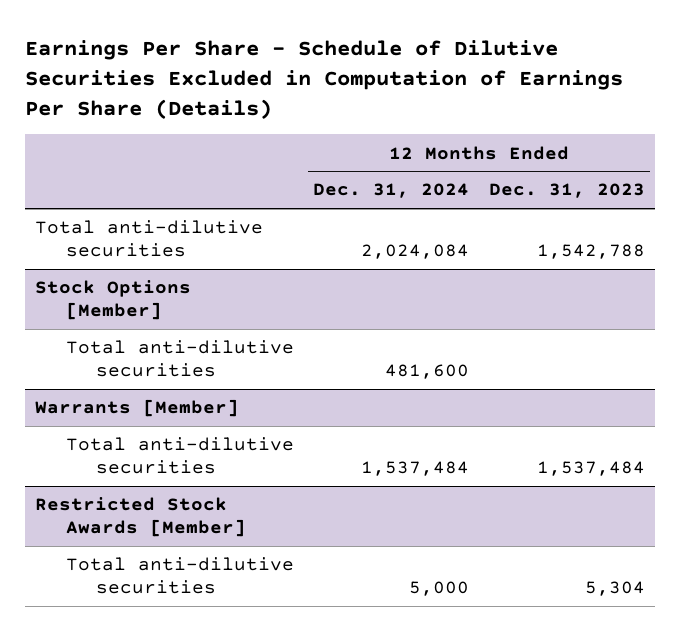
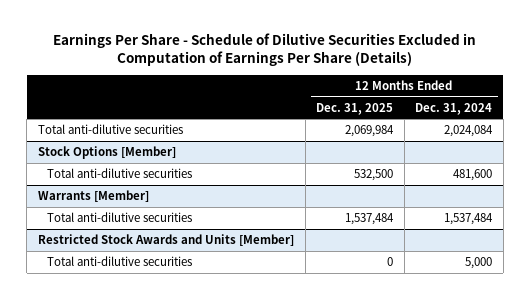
- | 12 Months Ended Dec. 31, 2024 | 12 Months Ended Dec. 31, 2023
+ | 12 Months Ended Dec. 31, 2025 | 12 Months Ended Dec. 31, 2024
- Restricted Stock Awards [Member]
+ Restricted Stock Awards and Units [Member]

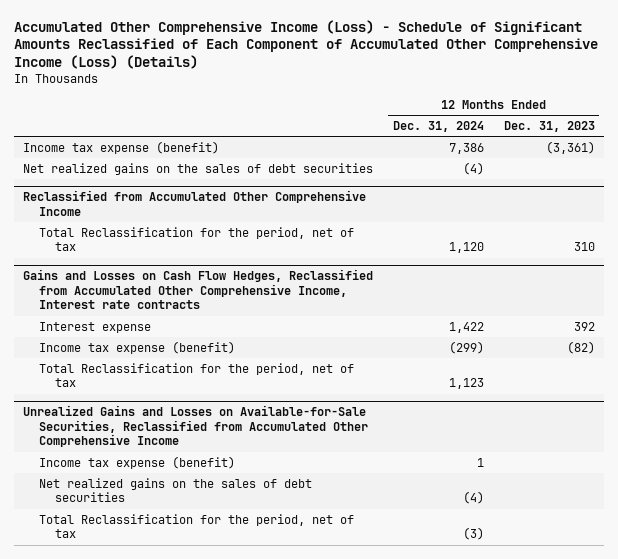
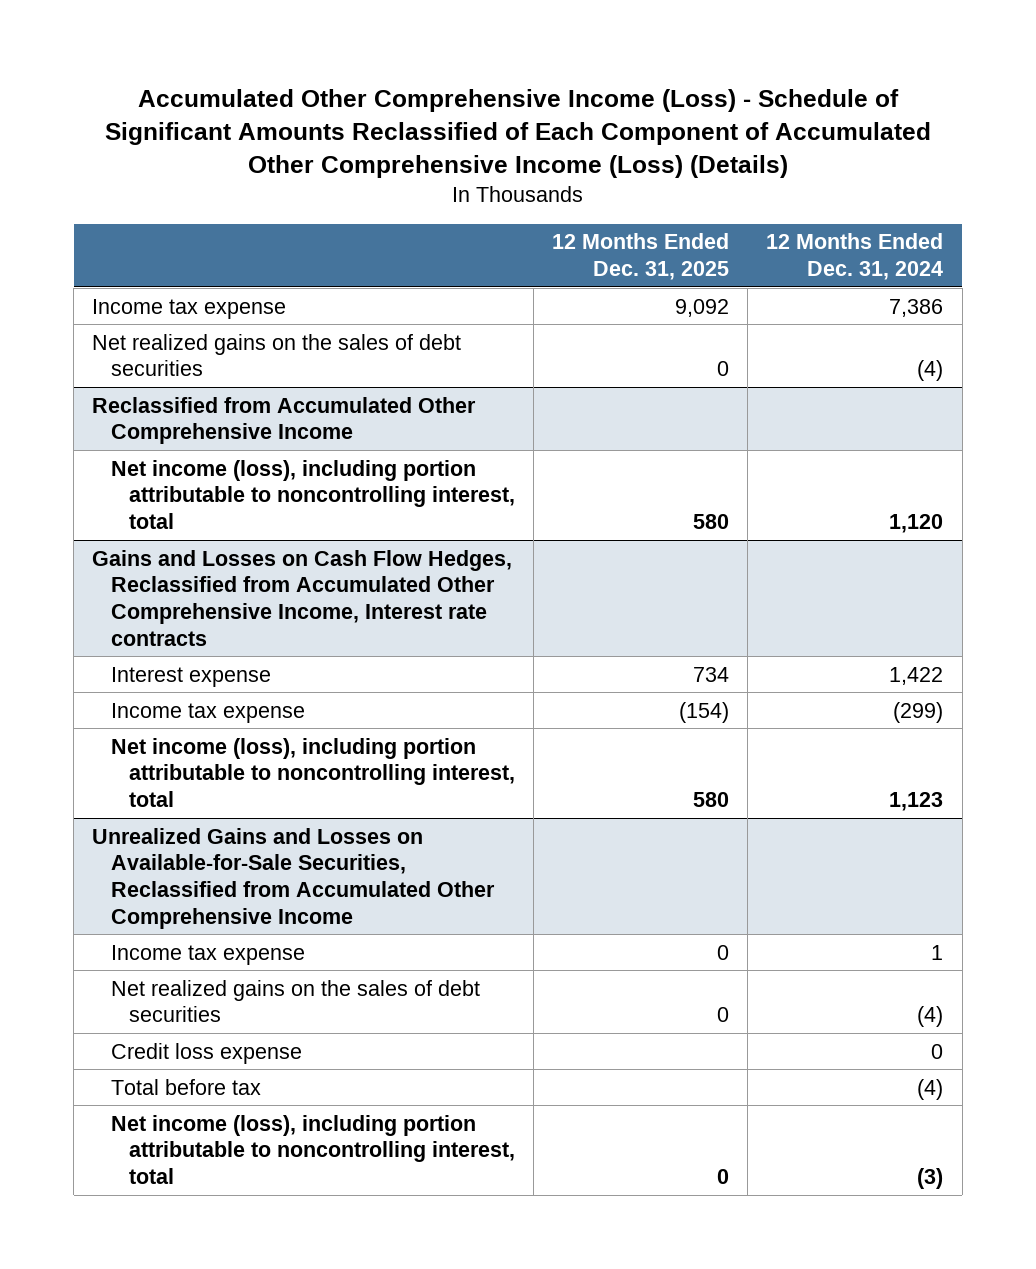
- | 12 Months Ended Dec. 31, 2024 | 12 Months Ended Dec. 31, 2023
+ | 12 Months Ended Dec. 31, 2025 | 12 Months Ended Dec. 31, 2024
- Income tax expense (benefit) | 7,386 | (3,361)
+ Income tax expense | 9,092 | 7,386
@ Reclassified from Accumulated Other Comprehensive Income
- Total Reclassification for the period, net of tax | 1,120 | 310
+ Net income (loss), including portion attributable to noncontrolling interest, total | 580 | 1,120
@ Gains and Losses on Cash Flow Hedges, Reclassified from Accumulated Other Comprehensive Income, Interest rate contracts
- Income tax expense (benefit) | (299) | (82)
- Total Reclassification for the period, net of tax | 1,123 |
+ Income tax expense | (154) | (299)
+ Net income (loss), including portion attributable to noncontrolling interest, total | 580 | 1,123
@ Unrealized Gains and Losses on Available-for-Sale Securities, Reclassified from Accumulated Other Comprehensive Income
- Income tax expense (benefit) | 1 |
+ Income tax expense | 0 | 1
- Total Reclassification for the period, net of tax | (3) |
+ Credit loss expense | | 0
+ Total before tax | | (4)
+ Net income (loss), including portion attributable to noncontrolling interest, total | 0 | (3)

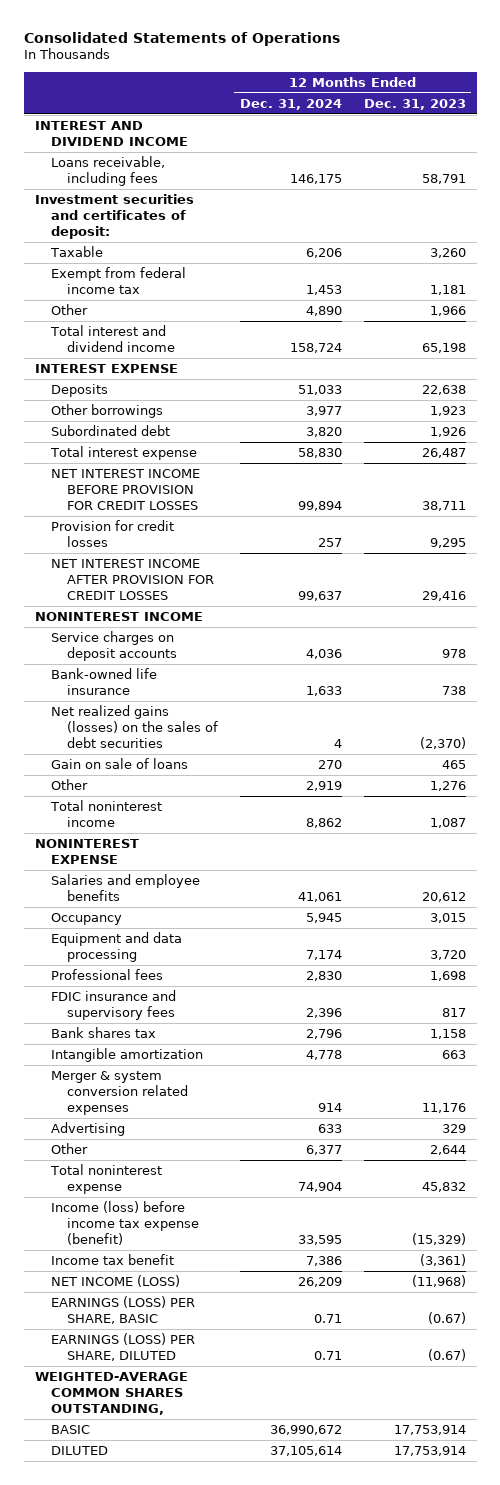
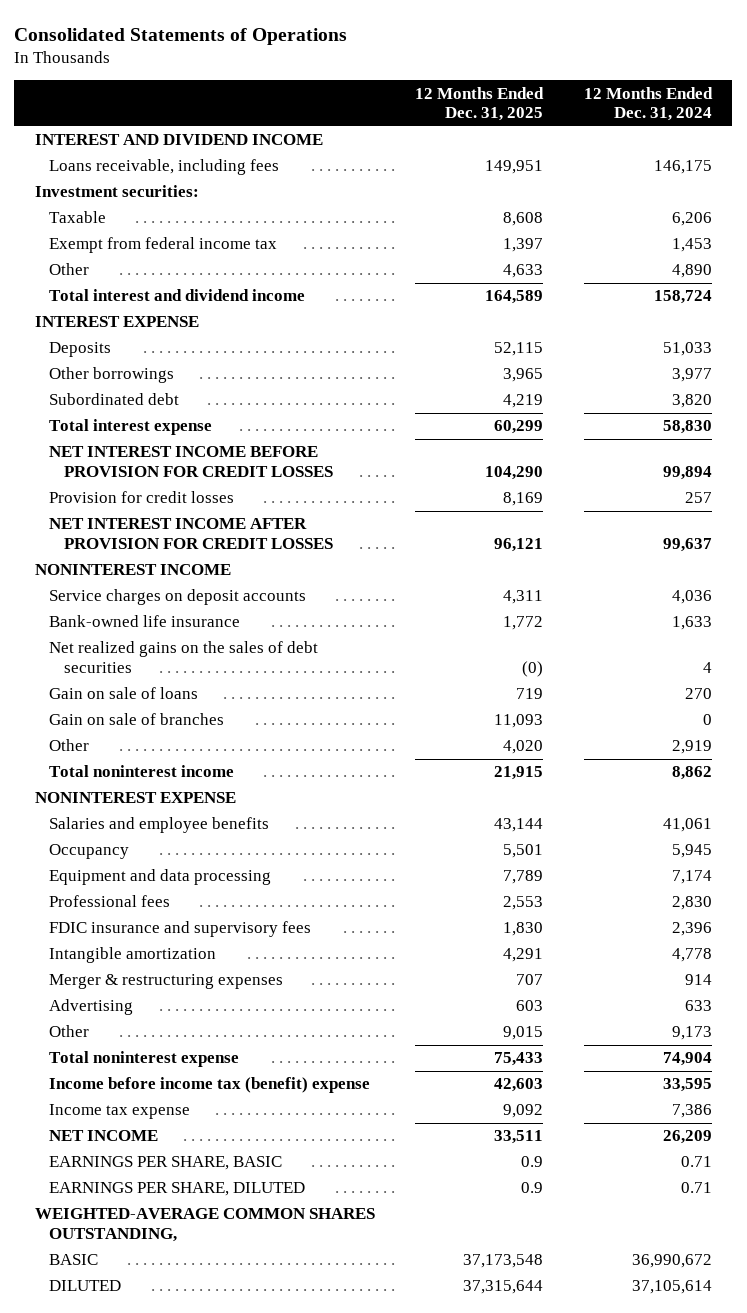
- | 12 Months Ended Dec. 31, 2024 | 12 Months Ended Dec. 31, 2023
+ | 12 Months Ended Dec. 31, 2025 | 12 Months Ended Dec. 31, 2024
- Investment securities and certificates of deposit:
+ Investment securities:
- Net realized gains (losses) on the sales of debt securities | 4 | (2,370)
+ Net realized gains on the sales of debt securities | (0) | 4
+ Gain on sale of branches | 11,093 | 0
- Bank shares tax | 2,796 | 1,158
- Merger & system conversion related expenses | 914 | 11,176
+ Merger & restructuring expenses | 707 | 914
- Other | 6,377 | 2,644
+ Other | 9,015 | 9,173
- Income (loss) before income tax expense (benefit) | 33,595 | (15,329)
- Income tax benefit | 7,386 | (3,361)
- NET INCOME (LOSS) | 26,209 | (11,968)
- EARNINGS (LOSS) PER SHARE, BASIC | 0.71 | (0.67)
- EARNINGS (LOSS) PER SHARE, DILUTED | 0.71 | (0.67)
+ Income before income tax (benefit) expense | 42,603 | 33,595
+ Income tax expense | 9,092 | 7,386
+ NET INCOME | 33,511 | 26,209
+ EARNINGS PER SHARE, BASIC | 0.9 | 0.71
+ EARNINGS PER SHARE, DILUTED | 0.9 | 0.71

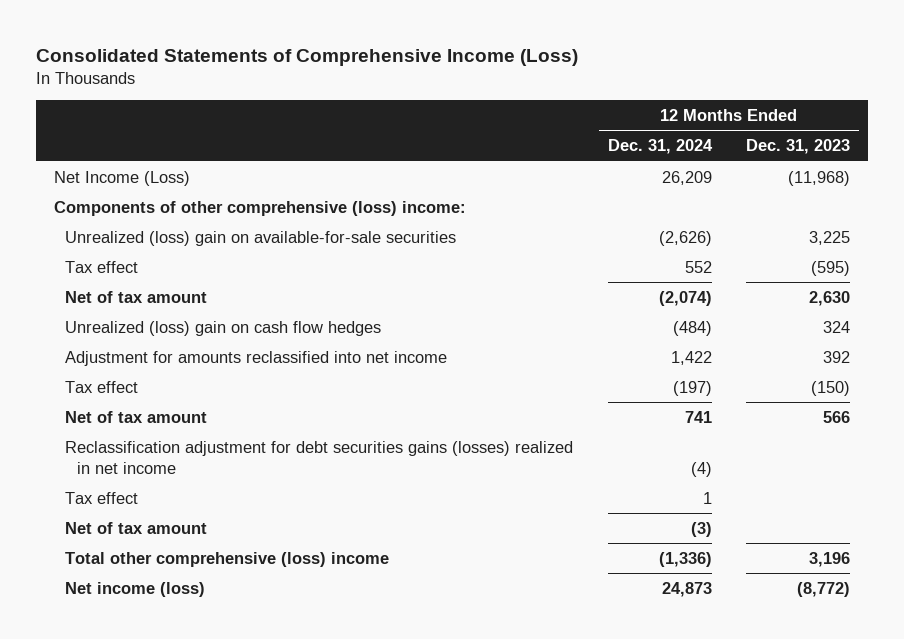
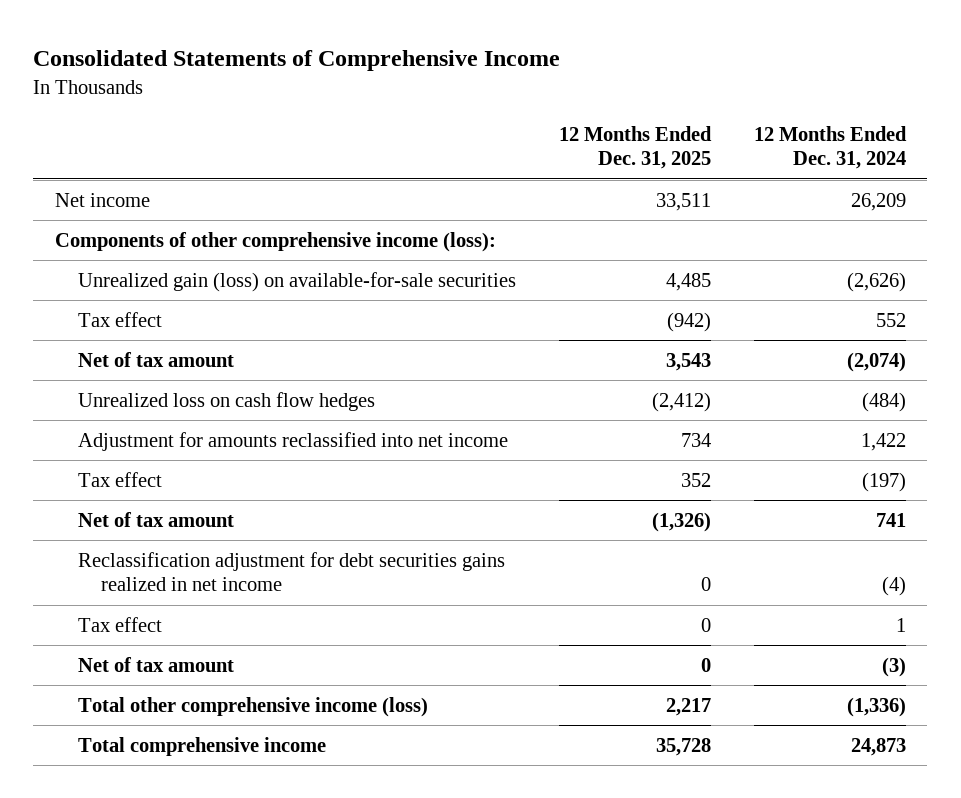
- Consolidated Statements of Comprehensive Income (Loss)
+ Consolidated Statements of Comprehensive Income
- | 12 Months Ended Dec. 31, 2024 | 12 Months Ended Dec. 31, 2023
+ | 12 Months Ended Dec. 31, 2025 | 12 Months Ended Dec. 31, 2024
- Net Income (Loss) | 26,209 | (11,968)
- Components of other comprehensive (loss) income:
- Unrealized (loss) gain on available-for-sale securities | (2,626) | 3,225
+ Net income | 33,511 | 26,209
+ Components of other comprehensive income (loss):
+ Unrealized gain (loss) on available-for-sale securities | 4,485 | (2,626)
- Unrealized (loss) gain on cash flow hedges | (484) | 324
+ Unrealized loss on cash flow hedges | (2,412) | (484)
- Reclassification adjustment for debt securities gains (losses) realized in net income | (4) |
+ Reclassification adjustment for debt securities gains realized in net income | 0 | (4)
- Total other comprehensive (loss) income | (1,336) | 3,196
- Net income (loss) | 24,873 | (8,772)
+ Total other comprehensive income (loss) | 2,217 | (1,336)
+ Total comprehensive income | 35,728 | 24,873

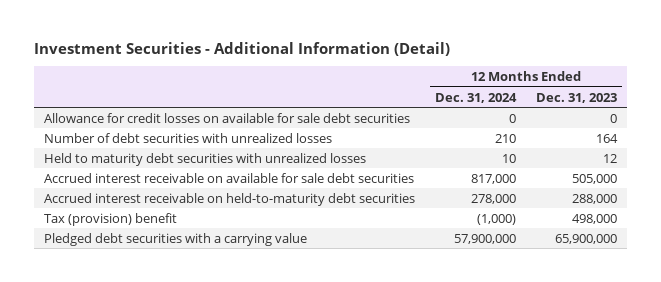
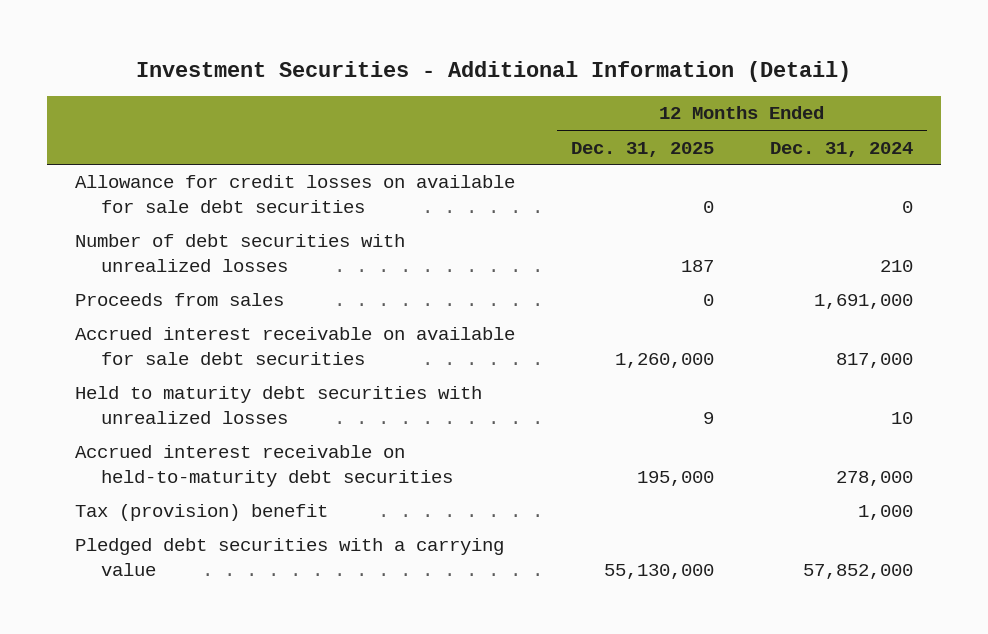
- | 12 Months Ended Dec. 31, 2024 | 12 Months Ended Dec. 31, 2023
+ | 12 Months Ended Dec. 31, 2025 | 12 Months Ended Dec. 31, 2024
+ Proceeds from sales | 0 | 1,691,000
moved down: Held to maturity debt securities with unrealized losses | 9 | 10
- Tax (provision) benefit | (1,000) | 498,000
- Pledged debt securities with a carrying value | 57,900,000 | 65,900,000
+ Tax (provision) benefit | | 1,000
+ Pledged debt securities with a carrying value | 55,130,000 | 57,852,000

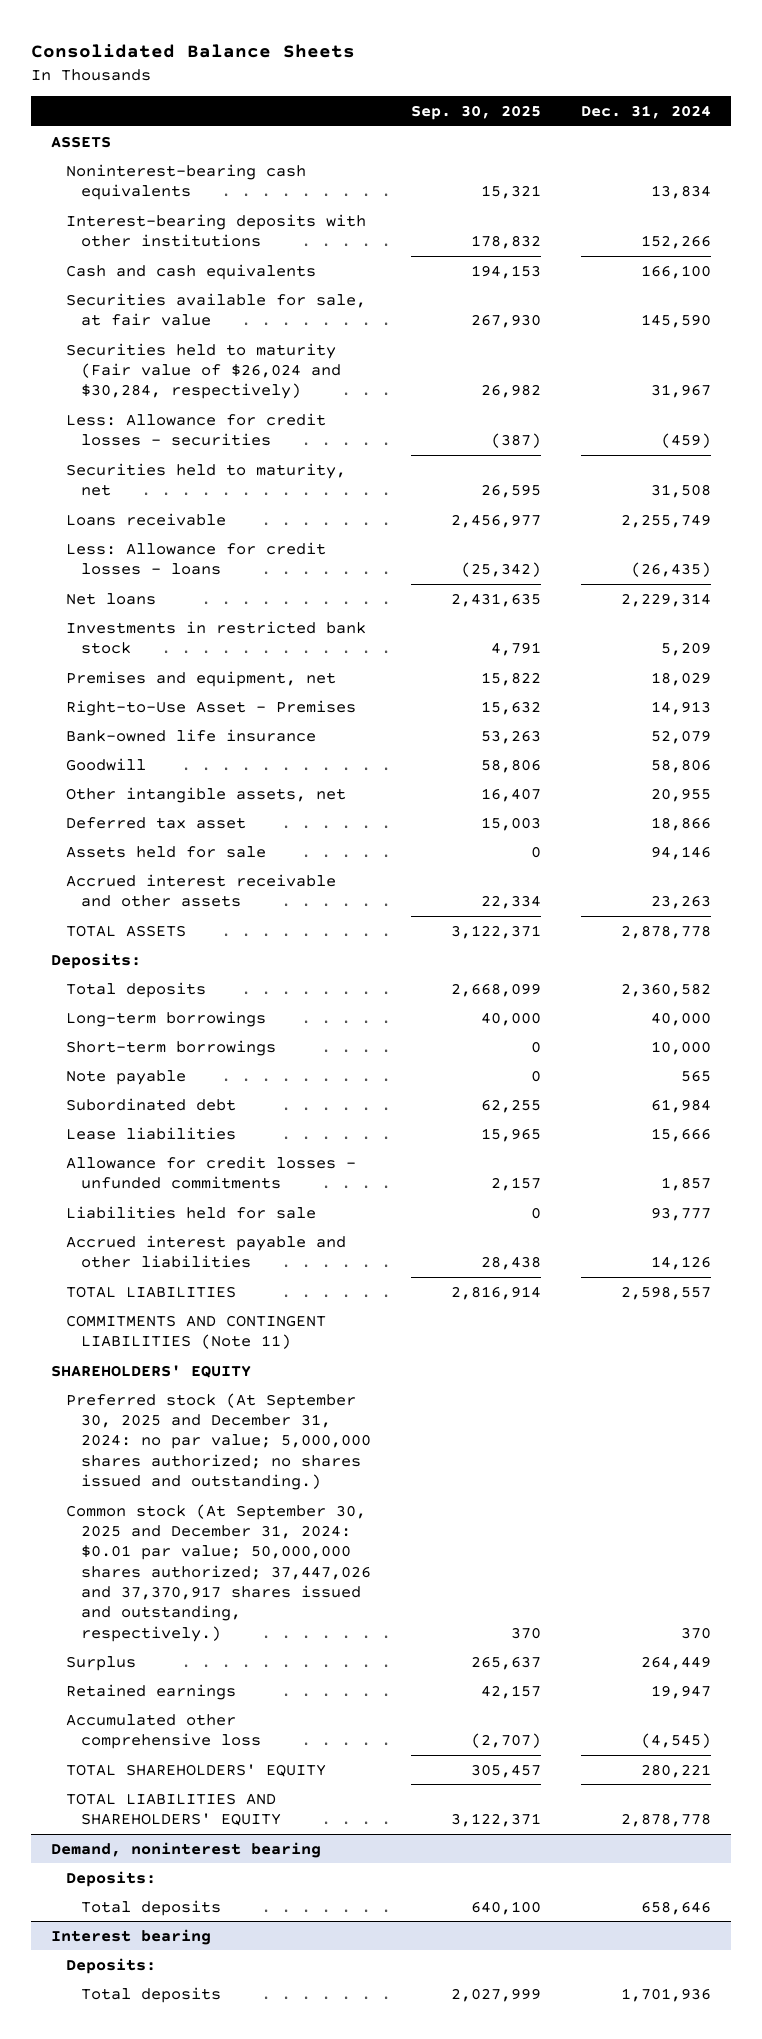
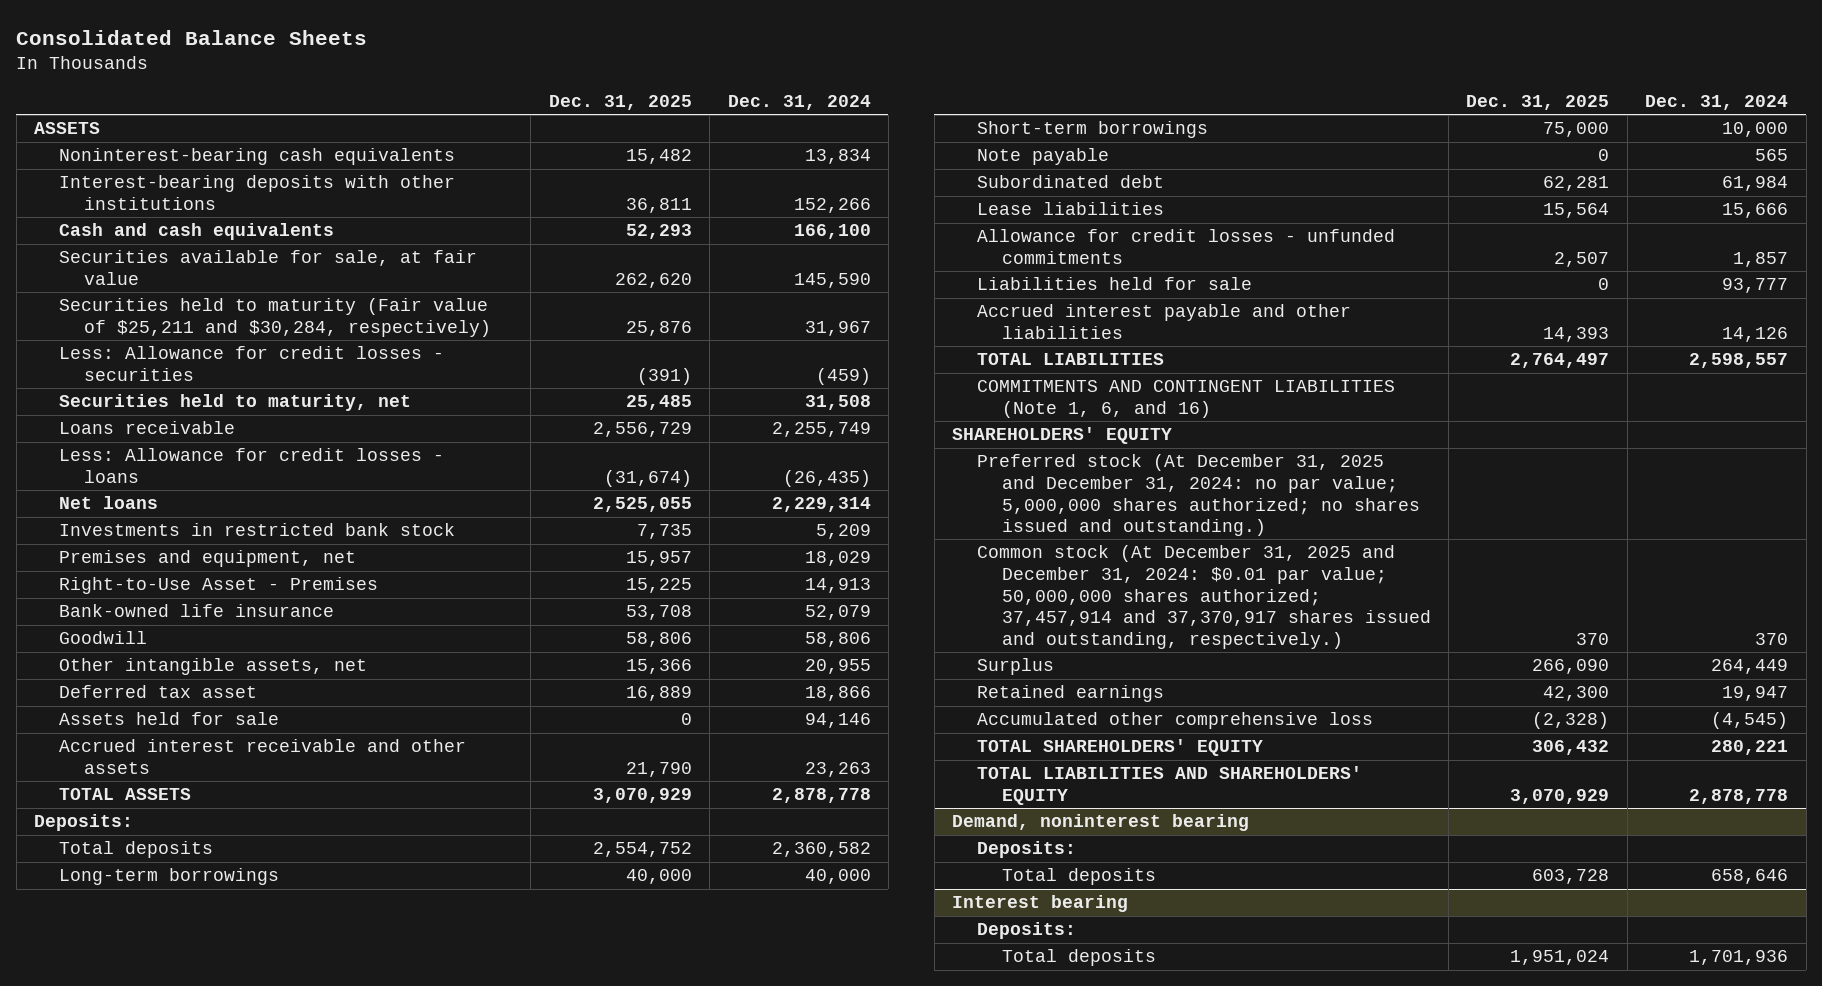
- | Sep. 30, 2025 | Dec. 31, 2024
+ | Dec. 31, 2025 | Dec. 31, 2024
- Securities held to maturity (Fair value of $26,024 and $30,284, respectively) | 26,982 | 31,967
+ Securities held to maturity (Fair value of $25,211 and $30,284, respectively) | 25,876 | 31,967
- COMMITMENTS AND CONTINGENT LIABILITIES (Note 11)
+ COMMITMENTS AND CONTINGENT LIABILITIES (Note 1, 6, and 16)
- Preferred stock (At September 30, 2025 and December 31, 2024: no par value; 5,000,000 shares authorized; no shares issued and outstanding.)
- Common stock (At September 30, 2025 and December 31, 2024: $0.01 par value; 50,000,000 shares authorized; 37,447,026 and 37,370,917 shares issued and outstanding, respectively.) | 370 | 370
+ Preferred stock (At December 31, 2025 and December 31, 2024: no par value; 5,000,000 shares authorized; no shares issued and outstanding.)
+ Common stock (At December 31, 2025 and December 31, 2024: $0.01 par value; 50,000,000 shares authorized; 37,457,914 and 37,370,917 shares issued and outstanding, respectively.) | 370 | 370

